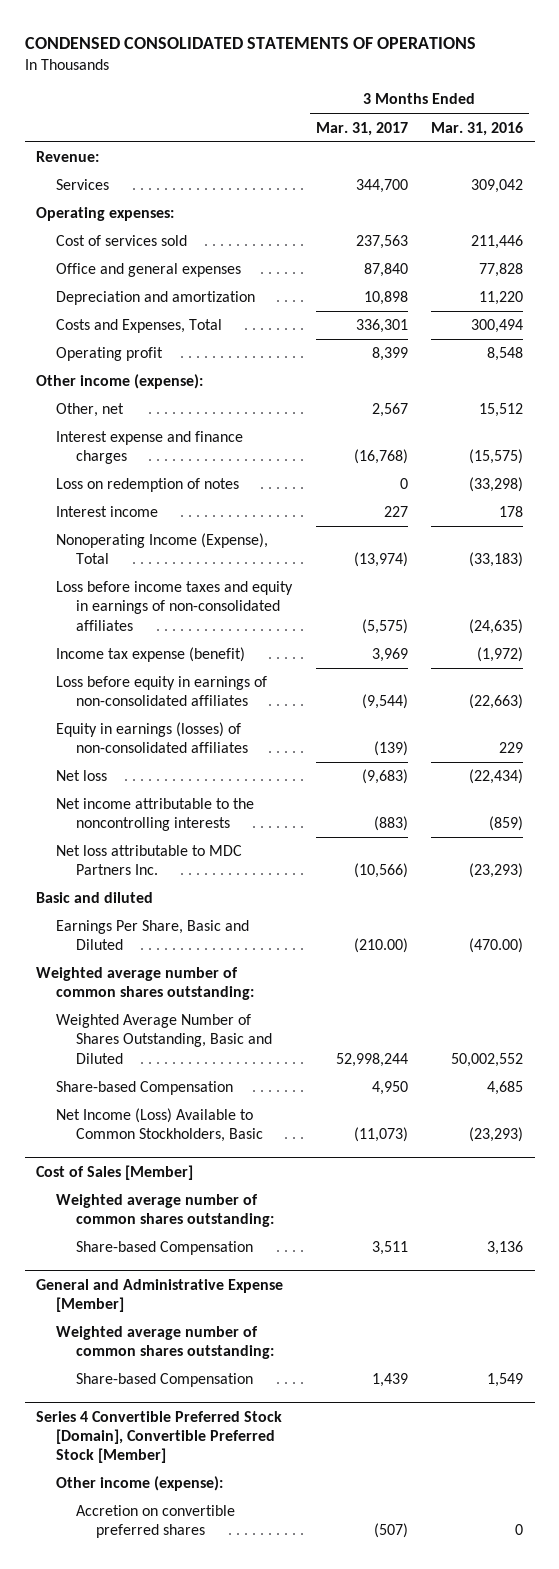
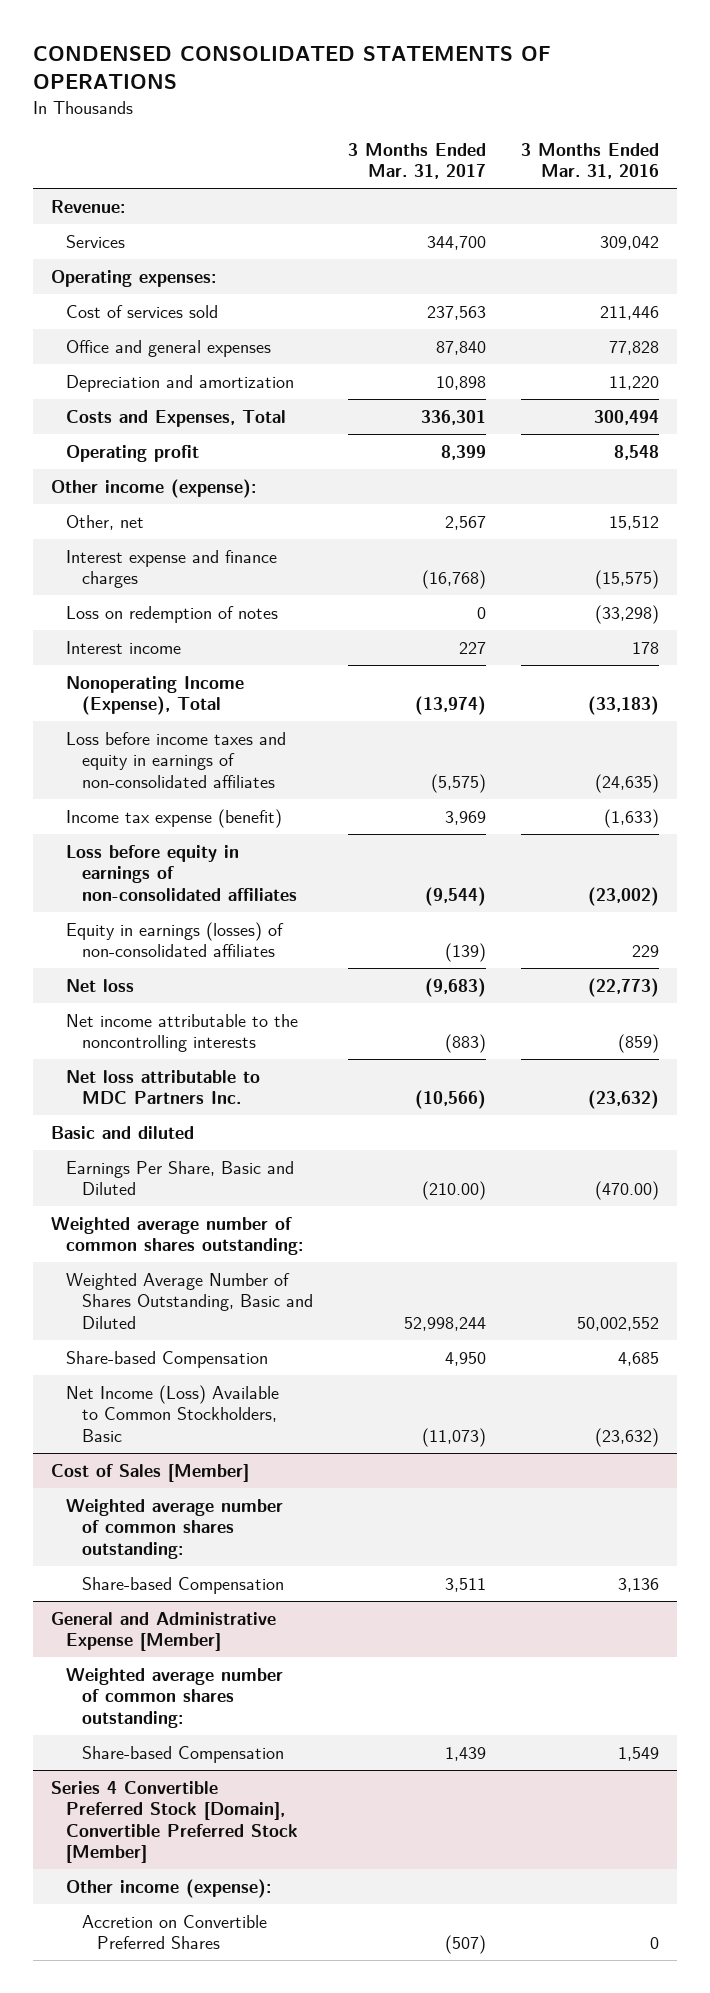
- Income tax expense (benefit) | 3,969 | (1,972)
- Loss before equity in earnings of non-consolidated affiliates | (9,544) | (22,663)
+ Income tax expense (benefit) | 3,969 | (1,633)
+ Loss before equity in earnings of non-consolidated affiliates | (9,544) | (23,002)
- Net loss | (9,683) | (22,434)
+ Net loss | (9,683) | (22,773)
- Net loss attributable to MDC Partners Inc. | (10,566) | (23,293)
+ Net loss attributable to MDC Partners Inc. | (10,566) | (23,632)
- Net Income (Loss) Available to Common Stockholders, Basic | (11,073) | (23,293)
+ Net Income (Loss) Available to Common Stockholders, Basic | (11,073) | (23,632)
@ Series 4 Convertible Preferred Stock [Domain], Convertible Preferred Stock [Member]
- Accretion on convertible preferred shares | (507) | 0
+ Accretion on Convertible Preferred Shares | (507) | 0

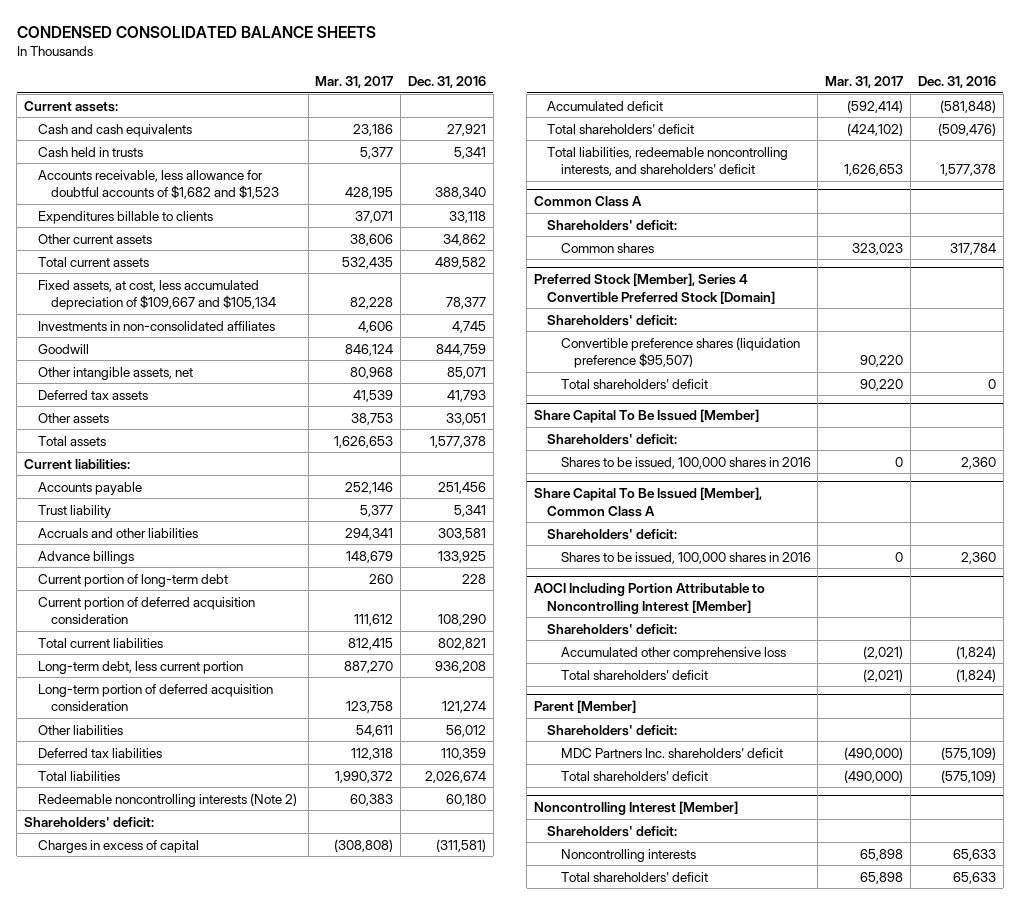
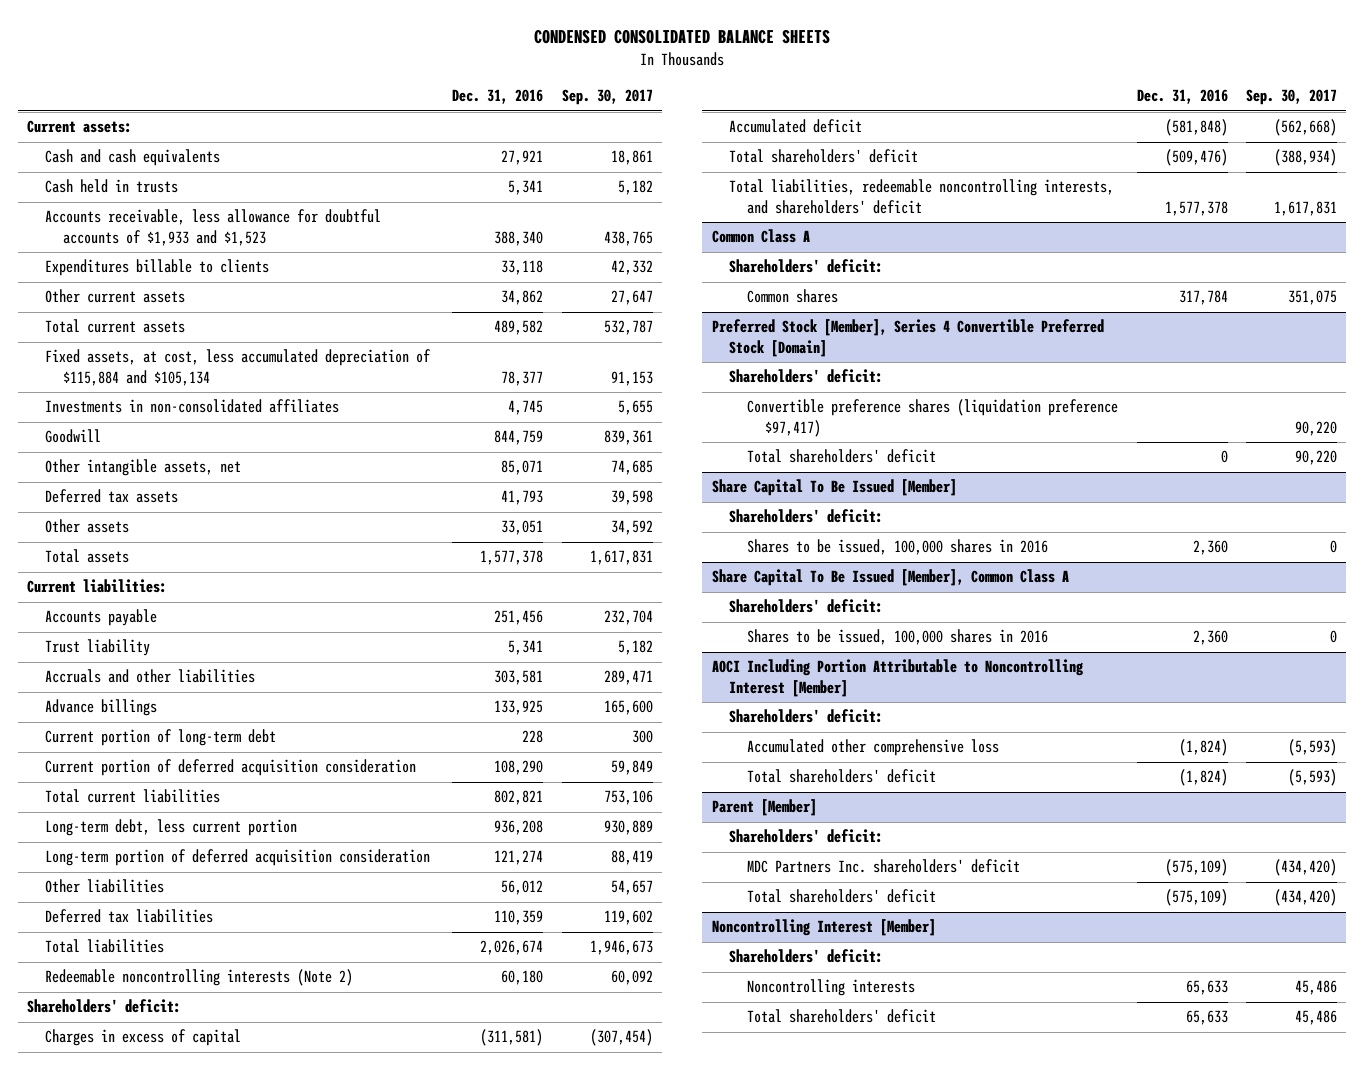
- | Mar. 31, 2017 | Dec. 31, 2016
+ | Dec. 31, 2016 | Sep. 30, 2017
- Accounts receivable, less allowance for doubtful accounts of $1,682 and $1,523 | 428,195 | 388,340
+ Accounts receivable, less allowance for doubtful accounts of $1,933 and $1,523 | 388,340 | 438,765
- Fixed assets, at cost, less accumulated depreciation of $109,667 and $105,134 | 82,228 | 78,377
+ Fixed assets, at cost, less accumulated depreciation of $115,884 and $105,134 | 78,377 | 91,153
@ Preferred Stock [Member], Series 4 Convertible Preferred Stock [Domain]
- Convertible preference shares (liquidation preference $95,507) | 90,220 |
+ Convertible preference shares (liquidation preference $97,417) | | 90,220

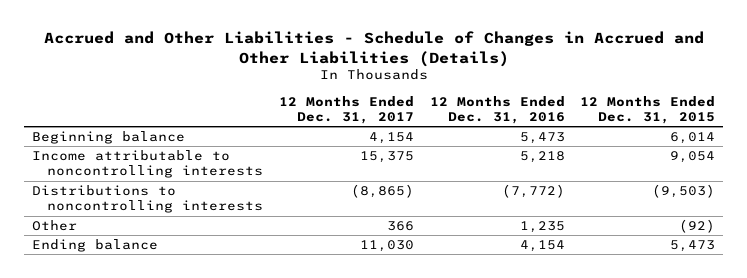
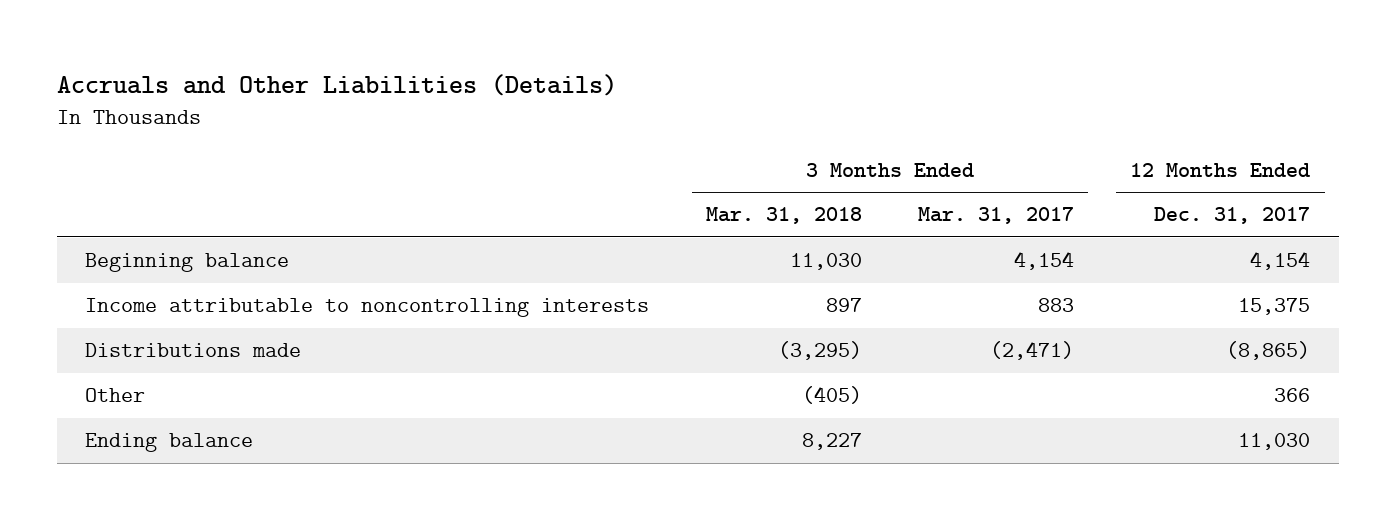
- Accrued and Other Liabilities - Schedule of Changes in Accrued and Other Liabilities (Details)
+ Accruals and Other Liabilities (Details)
- | 12 Months Ended Dec. 31, 2017 | 12 Months Ended Dec. 31, 2016 | 12 Months Ended Dec. 31, 2015
+ | 3 Months Ended Mar. 31, 2018 | 3 Months Ended Mar. 31, 2017 | 12 Months Ended Dec. 31, 2017
- Distributions to noncontrolling interests | (8,865) | (7,772) | (9,503)
+ Distributions made | (3,295) | (2,471) | (8,865)

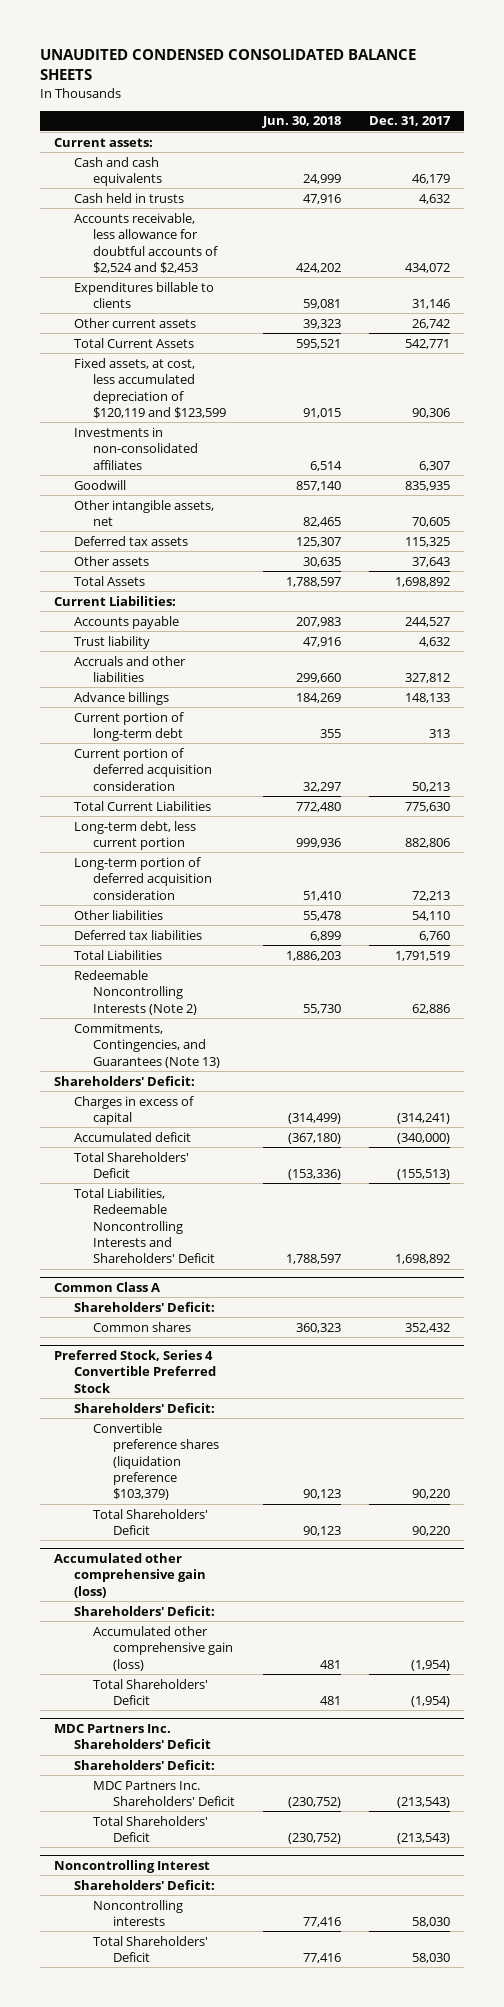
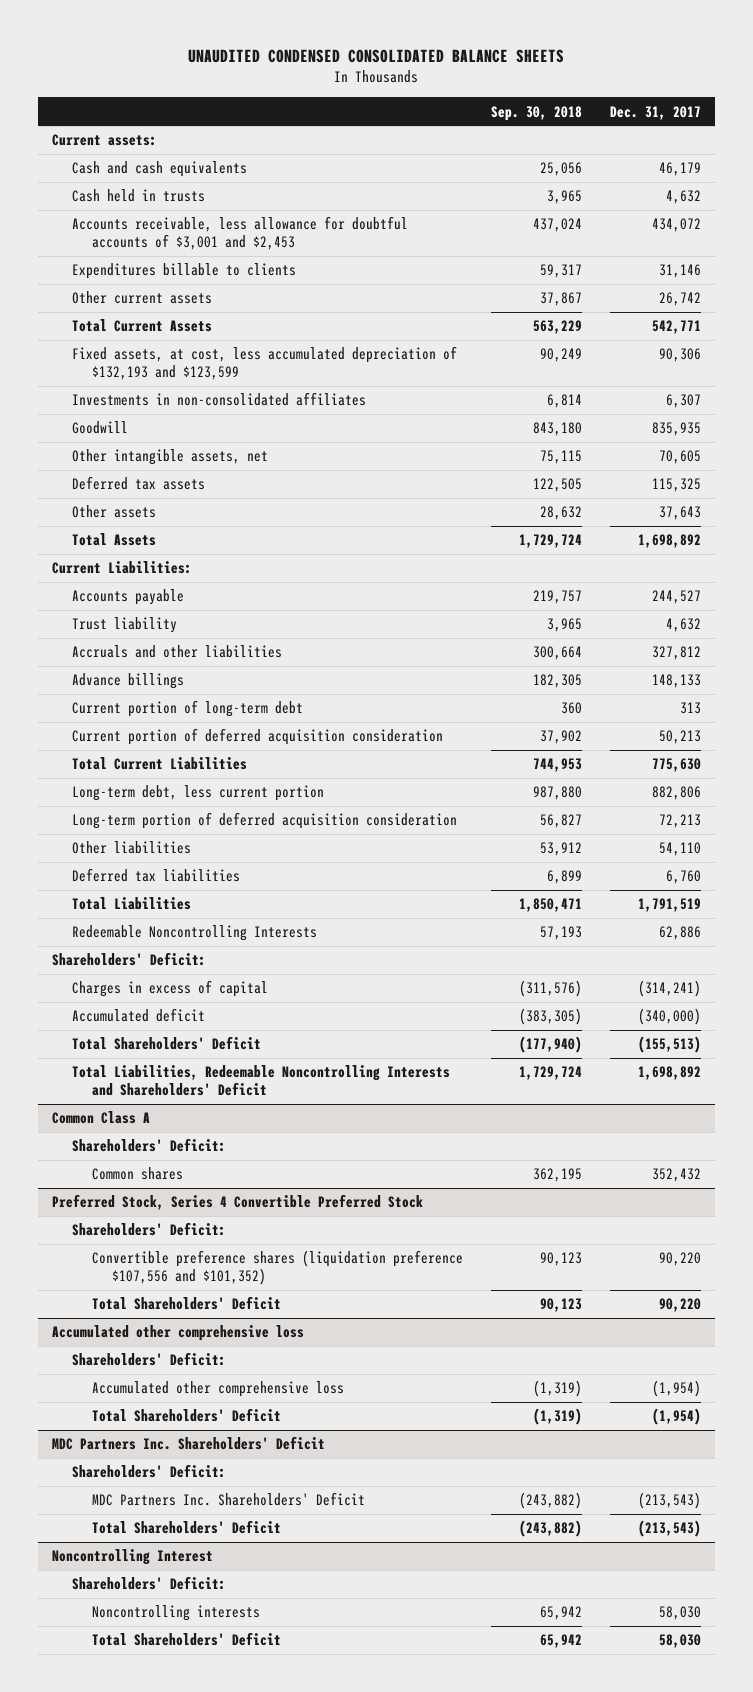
- | Jun. 30, 2018 | Dec. 31, 2017
+ | Sep. 30, 2018 | Dec. 31, 2017
- Accounts receivable, less allowance for doubtful accounts of $2,524 and $2,453 | 424,202 | 434,072
+ Accounts receivable, less allowance for doubtful accounts of $3,001 and $2,453 | 437,024 | 434,072
- Fixed assets, at cost, less accumulated depreciation of $120,119 and $123,599 | 91,015 | 90,306
+ Fixed assets, at cost, less accumulated depreciation of $132,193 and $123,599 | 90,249 | 90,306
- Redeemable Noncontrolling Interests (Note 2) | 55,730 | 62,886
- Commitments, Contingencies, and Guarantees (Note 13)
+ Redeemable Noncontrolling Interests | 57,193 | 62,886
@ Preferred Stock, Series 4 Convertible Preferred Stock
- Convertible preference shares (liquidation preference $103,379) | 90,123 | 90,220
+ Convertible preference shares (liquidation preference $107,556 and $101,352) | 90,123 | 90,220
- Accumulated other comprehensive gain (loss)
+ Accumulated other comprehensive loss
- Accumulated other comprehensive gain (loss) | 481 | (1,954)
+ Accumulated other comprehensive loss | (1,319) | (1,954)

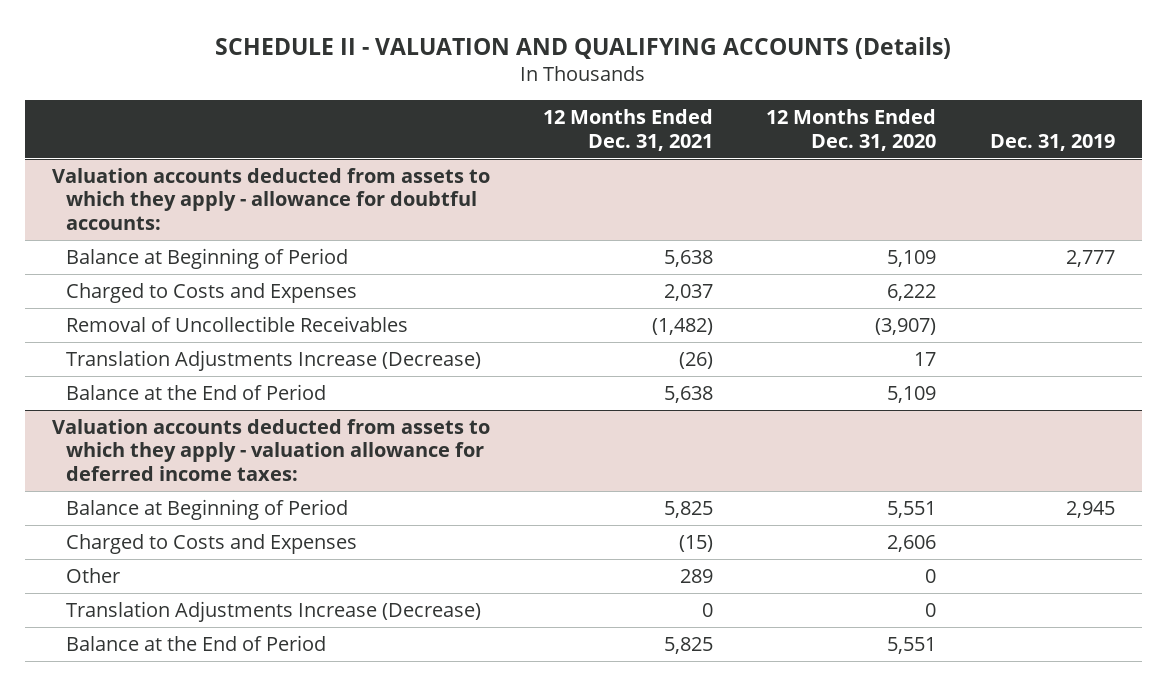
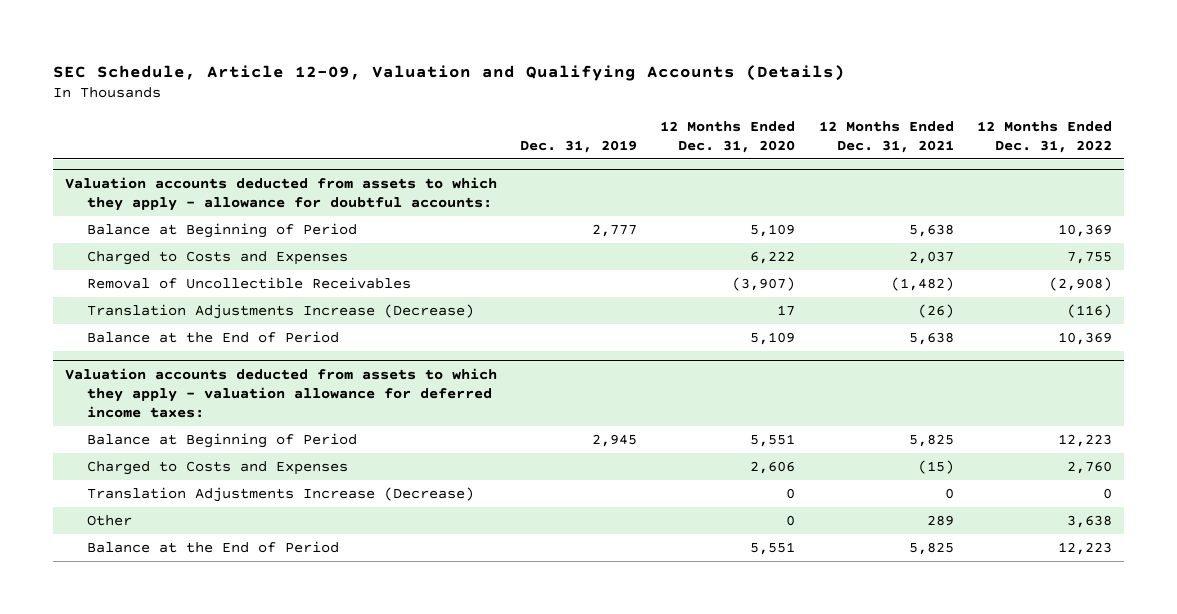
- SCHEDULE II - VALUATION AND QUALIFYING ACCOUNTS (Details)
+ SEC Schedule, Article 12-09, Valuation and Qualifying Accounts (Details)
- | 12 Months Ended Dec. 31, 2021 | 12 Months Ended Dec. 31, 2020 | Dec. 31, 2019
+ | Dec. 31, 2019 | 12 Months Ended Dec. 31, 2020 | 12 Months Ended Dec. 31, 2021 | 12 Months Ended Dec. 31, 2022
@ Valuation accounts deducted from assets to which they apply - valuation allowance for deferred income taxes:
moved down: Other | | 0 | 289 | 3,638

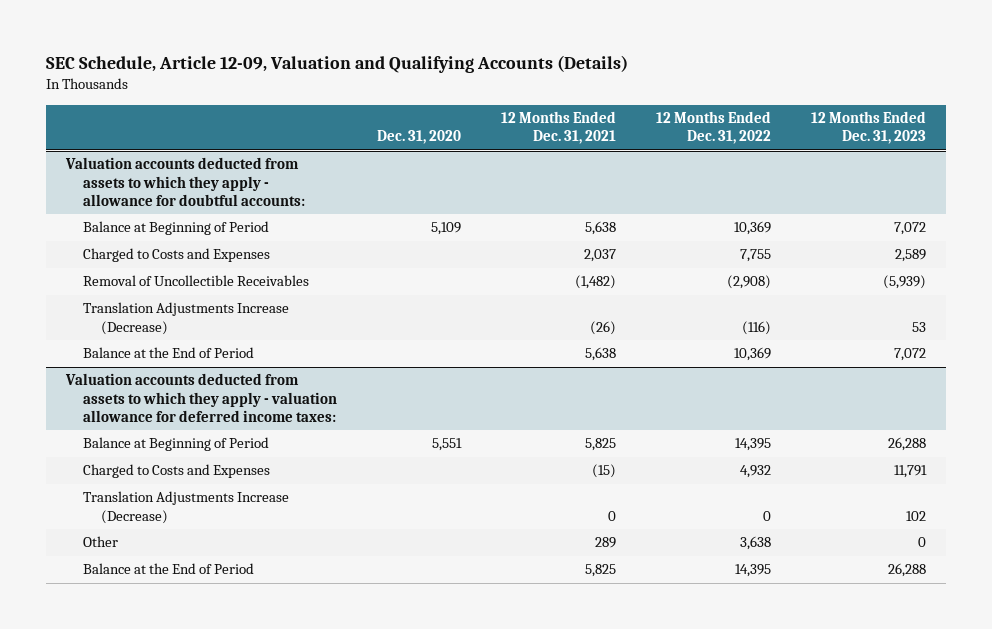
- | Dec. 31, 2019 | 12 Months Ended Dec. 31, 2020 | 12 Months Ended Dec. 31, 2021 | 12 Months Ended Dec. 31, 2022
+ | Dec. 31, 2020 | 12 Months Ended Dec. 31, 2021 | 12 Months Ended Dec. 31, 2022 | 12 Months Ended Dec. 31, 2023
@ Valuation accounts deducted from assets to which they apply - valuation allowance for deferred income taxes:
- Balance at Beginning of Period | 2,945 | 5,551 | 5,825 | 12,223
- Charged to Costs and Expenses | | 2,606 | (15) | 2,760
+ Balance at Beginning of Period | 5,551 | 5,825 | 14,395 | 26,288
+ Charged to Costs and Expenses | | (15) | 4,932 | 11,791
- Balance at the End of Period | | 5,551 | 5,825 | 12,223
+ Balance at the End of Period | | 5,825 | 14,395 | 26,288

